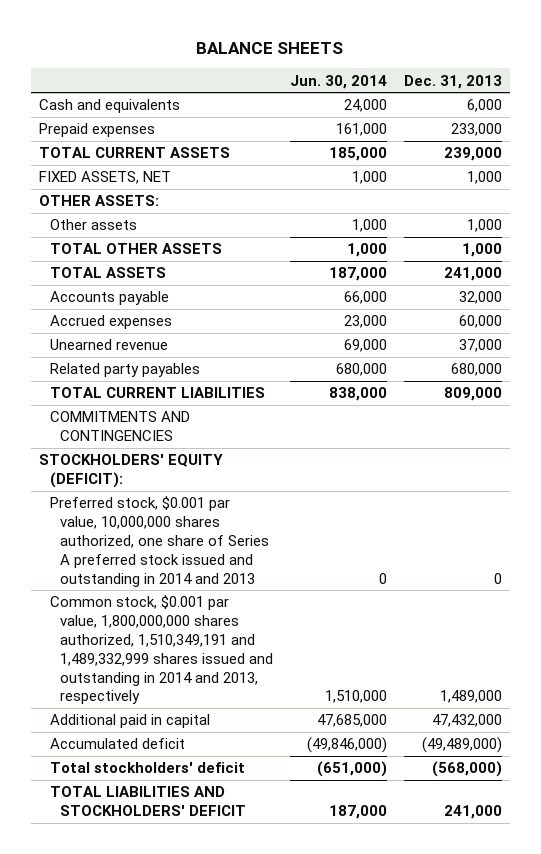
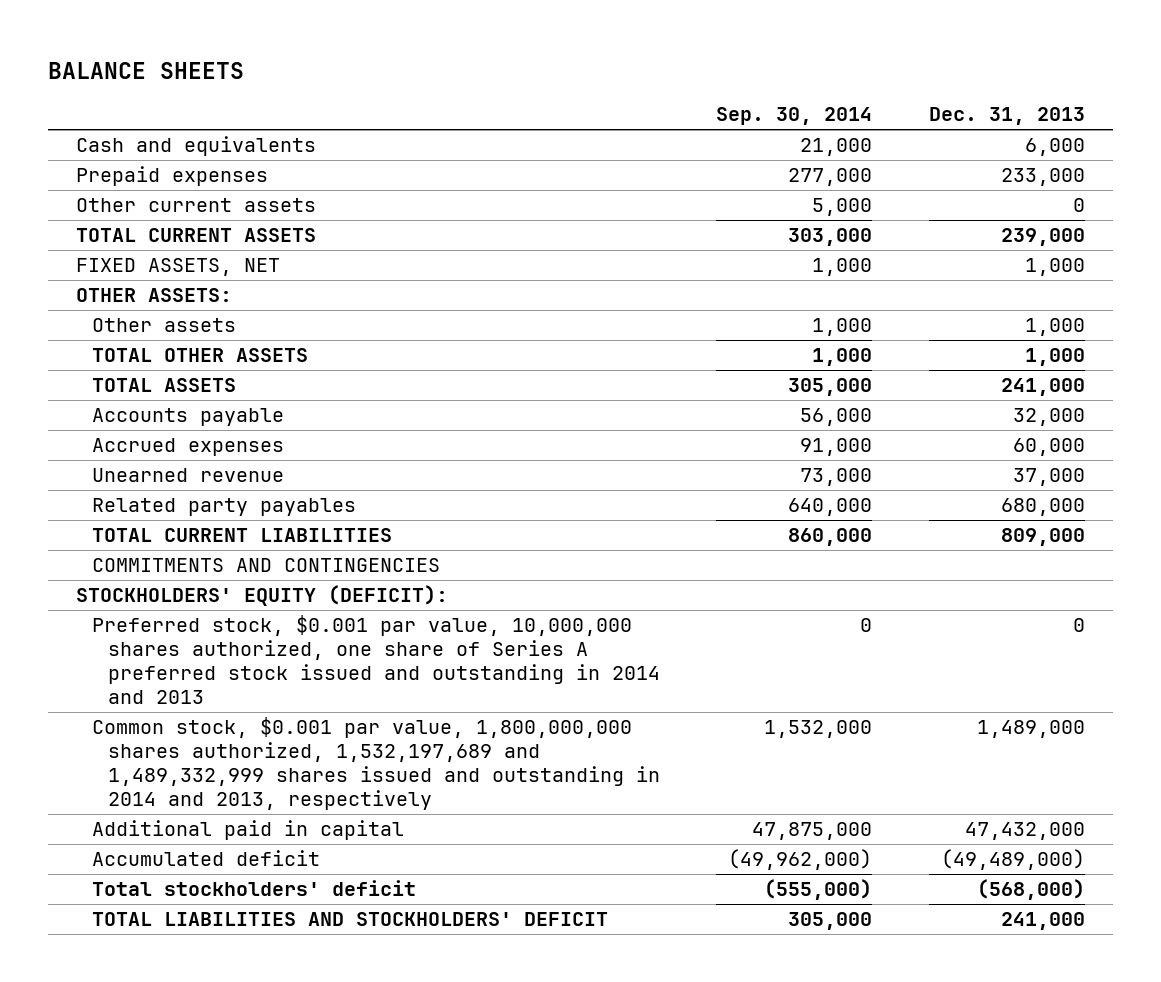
- | Jun. 30, 2014 | Dec. 31, 2013
+ | Sep. 30, 2014 | Dec. 31, 2013
+ Other current assets | 5,000 | 0
- Common stock, $0.001 par value, 1,800,000,000 shares authorized, 1,510,349,191 and 1,489,332,999 shares issued and outstanding in 2014 and 2013, respectively | 1,510,000 | 1,489,000
+ Common stock, $0.001 par value, 1,800,000,000 shares authorized, 1,532,197,689 and 1,489,332,999 shares issued and outstanding in 2014 and 2013, respectively | 1,532,000 | 1,489,000

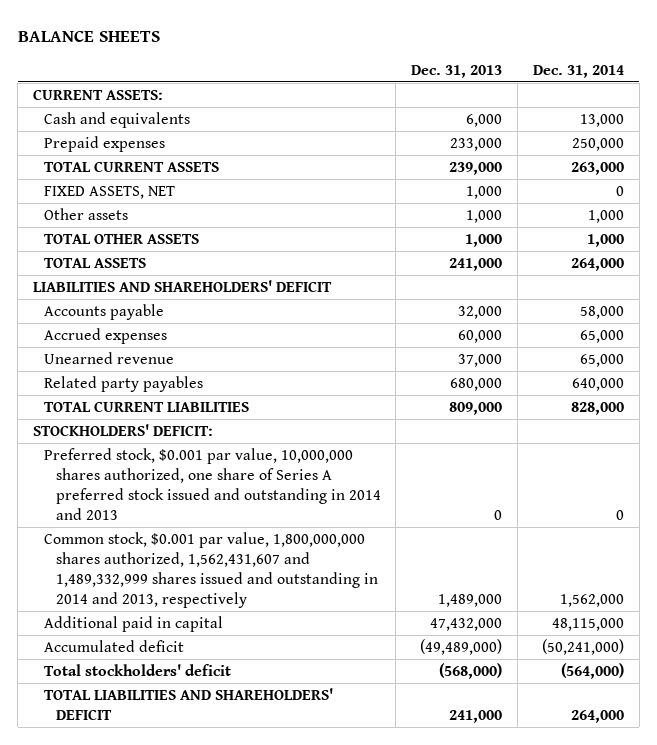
- | Sep. 30, 2014 | Dec. 31, 2013
+ | Dec. 31, 2013 | Dec. 31, 2014
+ CURRENT ASSETS:
- Other current assets | 5,000 | 0
- OTHER ASSETS:
+ LIABILITIES AND SHAREHOLDERS' DEFICIT
- COMMITMENTS AND CONTINGENCIES
- STOCKHOLDERS' EQUITY (DEFICIT):
+ STOCKHOLDERS' DEFICIT:
- Common stock, $0.001 par value, 1,800,000,000 shares authorized, 1,532,197,689 and 1,489,332,999 shares issued and outstanding in 2014 and 2013, respectively | 1,532,000 | 1,489,000
+ Common stock, $0.001 par value, 1,800,000,000 shares authorized, 1,562,431,607 and 1,489,332,999 shares issued and outstanding in 2014 and 2013, respectively | 1,489,000 | 1,562,000
- TOTAL LIABILITIES AND STOCKHOLDERS' DEFICIT | 305,000 | 241,000
+ TOTAL LIABILITIES AND SHAREHOLDERS' DEFICIT | 241,000 | 264,000

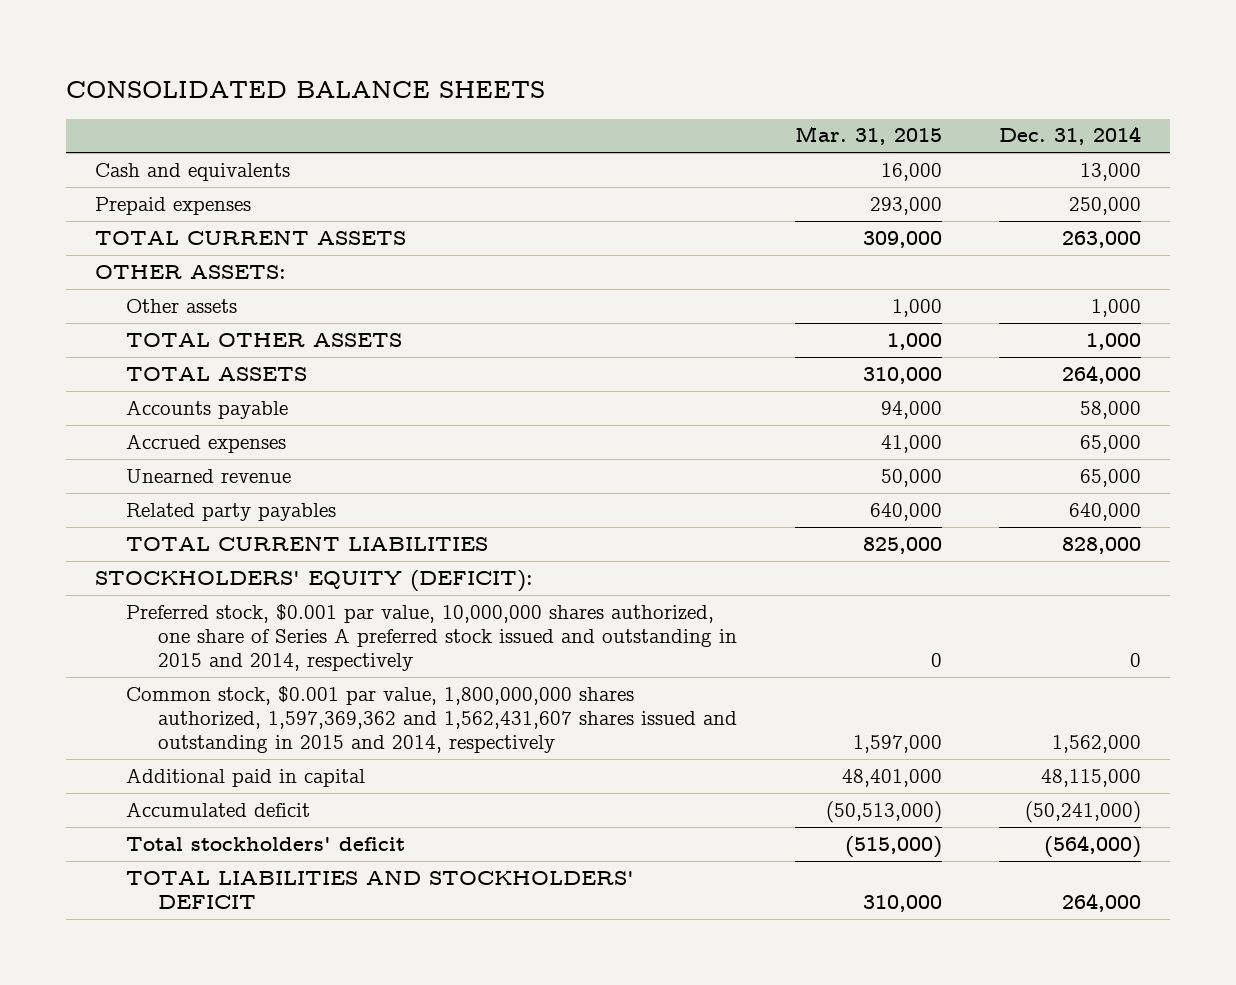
- BALANCE SHEETS
+ CONSOLIDATED BALANCE SHEETS
- | Dec. 31, 2013 | Dec. 31, 2014
+ | Mar. 31, 2015 | Dec. 31, 2014
- CURRENT ASSETS:
- FIXED ASSETS, NET | 1,000 | 0
+ OTHER ASSETS:
- LIABILITIES AND SHAREHOLDERS' DEFICIT
- STOCKHOLDERS' DEFICIT:
- Preferred stock, $0.001 par value, 10,000,000 shares authorized, one share of Series A preferred stock issued and outstanding in 2014 and 2013 | 0 | 0
- Common stock, $0.001 par value, 1,800,000,000 shares authorized, 1,562,431,607 and 1,489,332,999 shares issued and outstanding in 2014 and 2013, respectively | 1,489,000 | 1,562,000
+ STOCKHOLDERS' EQUITY (DEFICIT):
+ Preferred stock, $0.001 par value, 10,000,000 shares authorized, one share of Series A preferred stock issued and outstanding in 2015 and 2014, respectively | 0 | 0
+ Common stock, $0.001 par value, 1,800,000,000 shares authorized, 1,597,369,362 and 1,562,431,607 shares issued and outstanding in 2015 and 2014, respectively | 1,597,000 | 1,562,000
- TOTAL LIABILITIES AND SHAREHOLDERS' DEFICIT | 241,000 | 264,000
+ TOTAL LIABILITIES AND STOCKHOLDERS' DEFICIT | 310,000 | 264,000

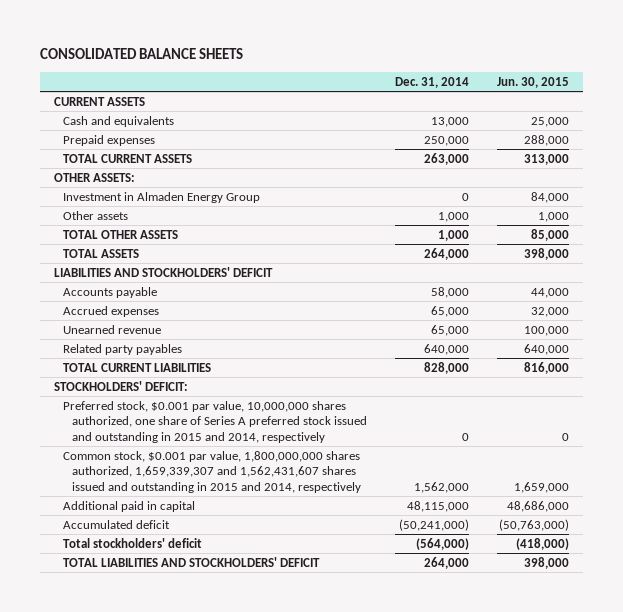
- | Mar. 31, 2015 | Dec. 31, 2014
+ | Dec. 31, 2014 | Jun. 30, 2015
+ CURRENT ASSETS
+ Investment in Almaden Energy Group | 0 | 84,000
+ LIABILITIES AND STOCKHOLDERS' DEFICIT
- STOCKHOLDERS' EQUITY (DEFICIT):
+ STOCKHOLDERS' DEFICIT:
- Common stock, $0.001 par value, 1,800,000,000 shares authorized, 1,597,369,362 and 1,562,431,607 shares issued and outstanding in 2015 and 2014, respectively | 1,597,000 | 1,562,000
+ Common stock, $0.001 par value, 1,800,000,000 shares authorized, 1,659,339,307 and 1,562,431,607 shares issued and outstanding in 2015 and 2014, respectively | 1,562,000 | 1,659,000

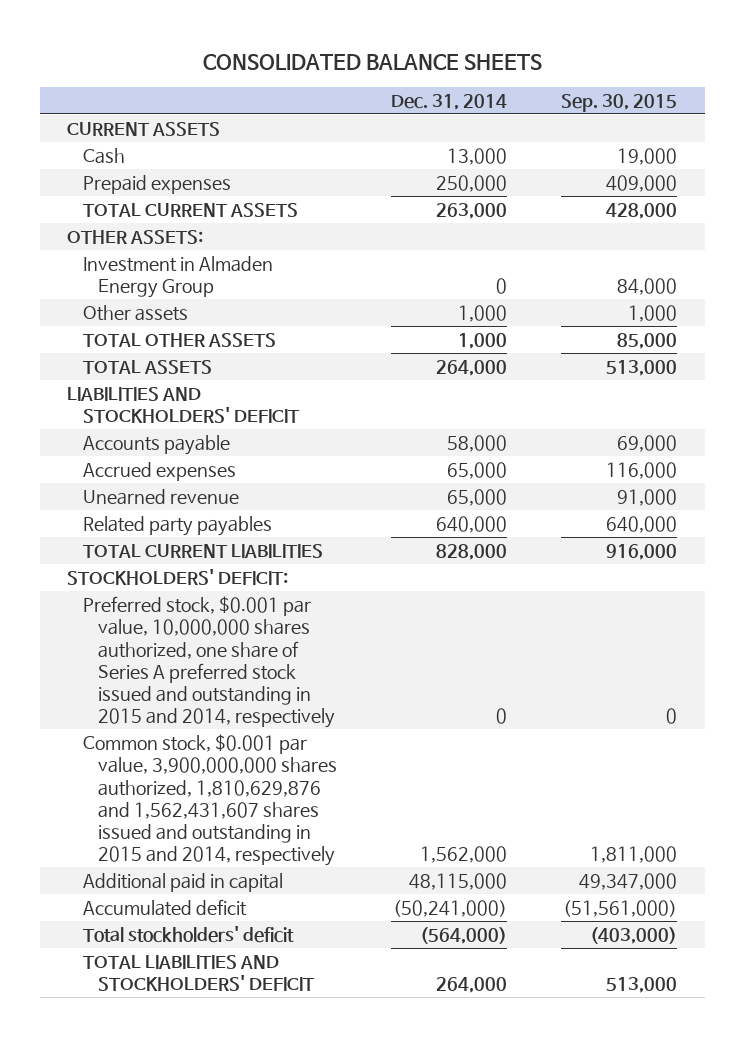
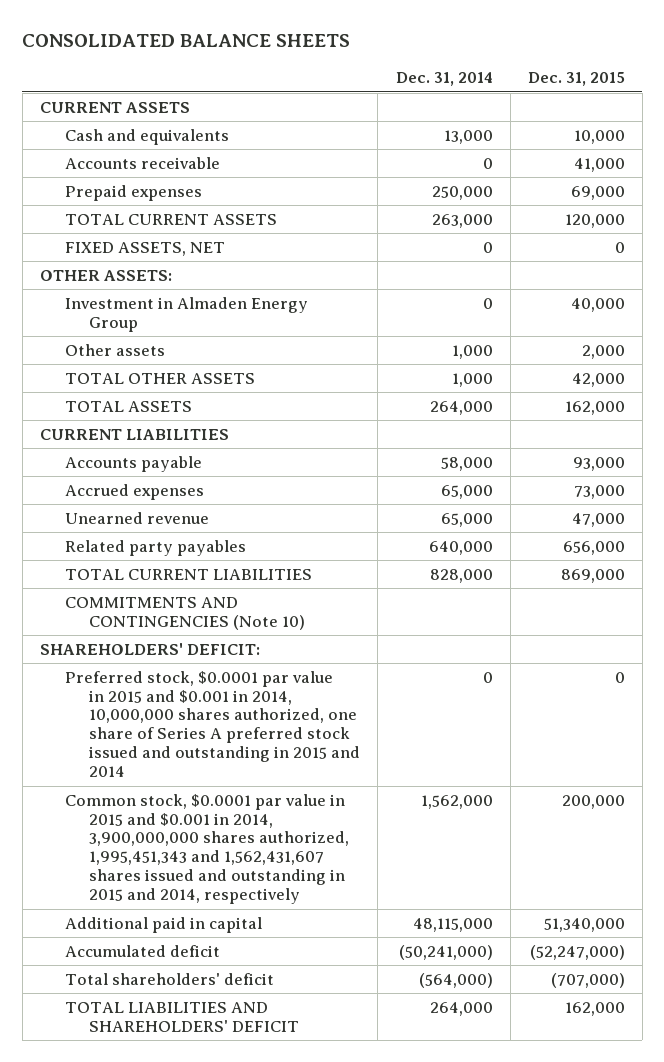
- | Dec. 31, 2014 | Sep. 30, 2015
+ | Dec. 31, 2014 | Dec. 31, 2015
- Cash | 13,000 | 19,000
+ Cash and equivalents | 13,000 | 10,000
+ Accounts receivable | 0 | 41,000
+ FIXED ASSETS, NET | 0 | 0
- LIABILITIES AND STOCKHOLDERS' DEFICIT
+ CURRENT LIABILITIES
- STOCKHOLDERS' DEFICIT:
- Preferred stock, $0.001 par value, 10,000,000 shares authorized, one share of Series A preferred stock issued and outstanding in 2015 and 2014, respectively | 0 | 0
- Common stock, $0.001 par value, 3,900,000,000 shares authorized, 1,810,629,876 and 1,562,431,607 shares issued and outstanding in 2015 and 2014, respectively | 1,562,000 | 1,811,000
+ COMMITMENTS AND CONTINGENCIES (Note 10)
+ SHAREHOLDERS' DEFICIT:
+ Preferred stock, $0.0001 par value in 2015 and $0.001 in 2014, 10,000,000 shares authorized, one share of Series A preferred stock issued and outstanding in 2015 and 2014 | 0 | 0
+ Common stock, $0.0001 par value in 2015 and $0.001 in 2014, 3,900,000,000 shares authorized, 1,995,451,343 and 1,562,431,607 shares issued and outstanding in 2015 and 2014, respectively | 1,562,000 | 200,000
- Total stockholders' deficit | (564,000) | (403,000)
- TOTAL LIABILITIES AND STOCKHOLDERS' DEFICIT | 264,000 | 513,000
+ Total shareholders' deficit | (564,000) | (707,000)
+ TOTAL LIABILITIES AND SHAREHOLDERS' DEFICIT | 264,000 | 162,000

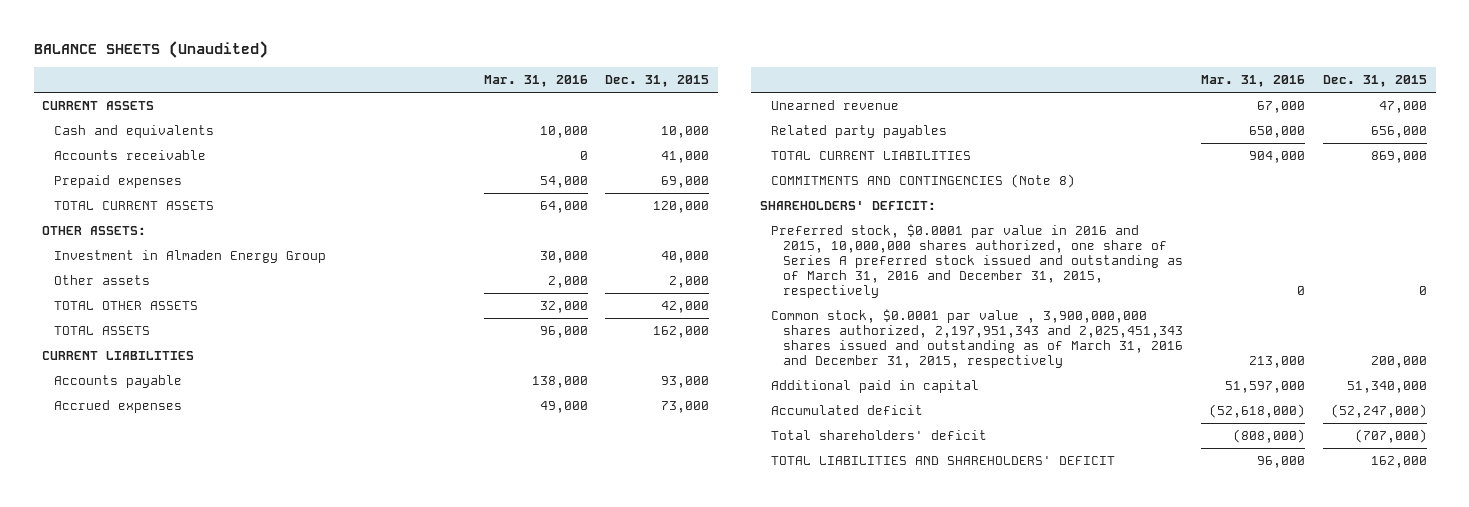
- CONSOLIDATED BALANCE SHEETS
+ BALANCE SHEETS (Unaudited)
- | Dec. 31, 2014 | Dec. 31, 2015
+ | Mar. 31, 2016 | Dec. 31, 2015
- FIXED ASSETS, NET | 0 | 0
- COMMITMENTS AND CONTINGENCIES (Note 10)
+ COMMITMENTS AND CONTINGENCIES (Note 8)
- Preferred stock, $0.0001 par value in 2015 and $0.001 in 2014, 10,000,000 shares authorized, one share of Series A preferred stock issued and outstanding in 2015 and 2014 | 0 | 0
- Common stock, $0.0001 par value in 2015 and $0.001 in 2014, 3,900,000,000 shares authorized, 1,995,451,343 and 1,562,431,607 shares issued and outstanding in 2015 and 2014, respectively | 1,562,000 | 200,000
+ Preferred stock, $0.0001 par value in 2016 and 2015, 10,000,000 shares authorized, one share of Series A preferred stock issued and outstanding as of March 31, 2016 and December 31, 2015, respectively | 0 | 0
+ Common stock, $0.0001 par value , 3,900,000,000 shares authorized, 2,197,951,343 and 2,025,451,343 shares issued and outstanding as of March 31, 2016 and December 31, 2015, respectively | 213,000 | 200,000

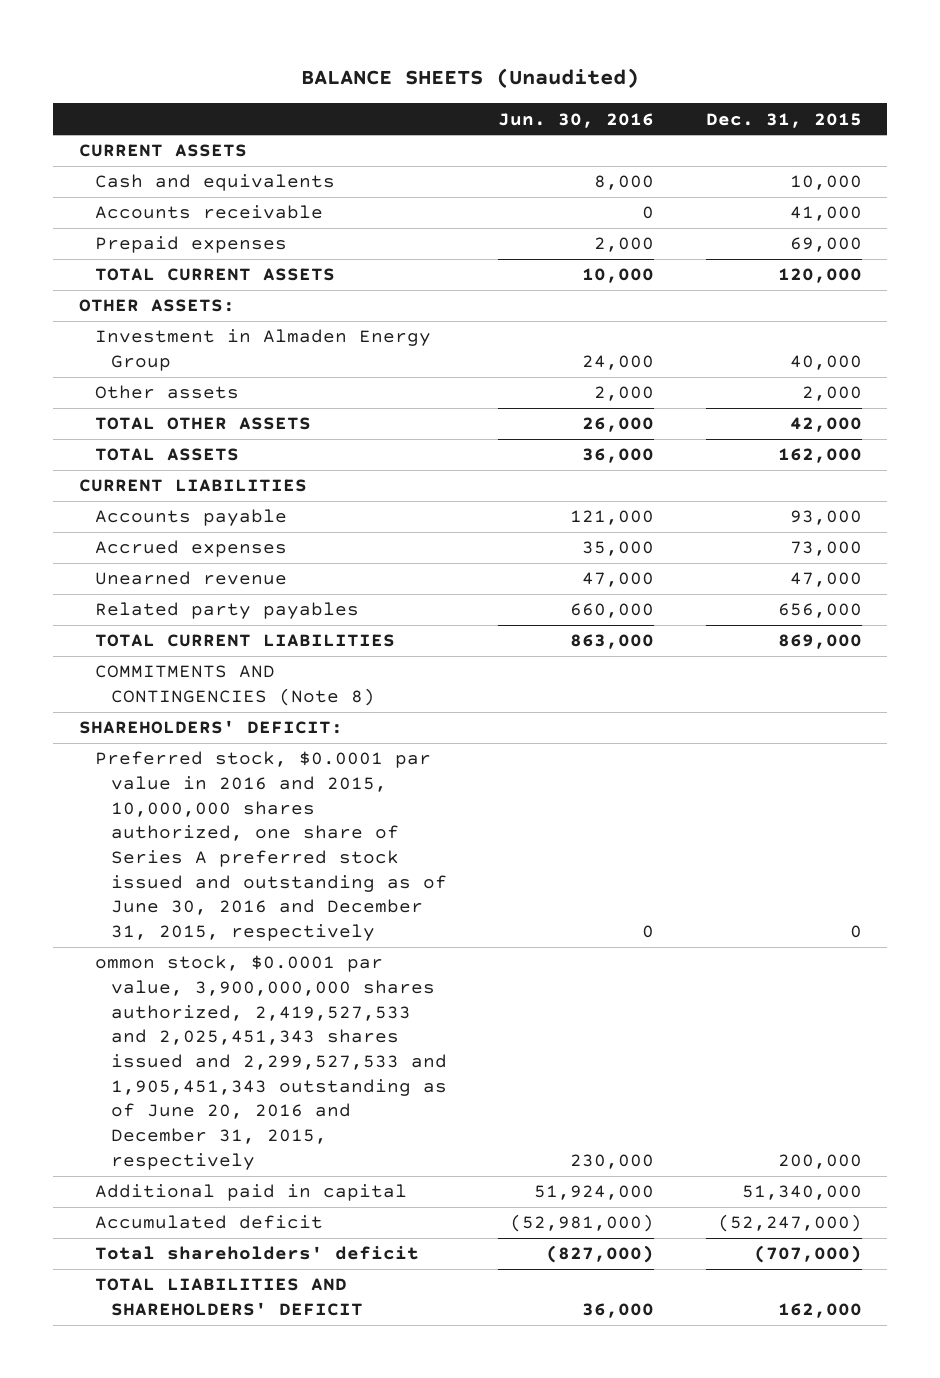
- | Mar. 31, 2016 | Dec. 31, 2015
+ | Jun. 30, 2016 | Dec. 31, 2015
- Preferred stock, $0.0001 par value in 2016 and 2015, 10,000,000 shares authorized, one share of Series A preferred stock issued and outstanding as of March 31, 2016 and December 31, 2015, respectively | 0 | 0
- Common stock, $0.0001 par value , 3,900,000,000 shares authorized, 2,197,951,343 and 2,025,451,343 shares issued and outstanding as of March 31, 2016 and December 31, 2015, respectively | 213,000 | 200,000
+ Preferred stock, $0.0001 par value in 2016 and 2015, 10,000,000 shares authorized, one share of Series A preferred stock issued and outstanding as of June 30, 2016 and December 31, 2015, respectively | 0 | 0
+ ommon stock, $0.0001 par value, 3,900,000,000 shares authorized, 2,419,527,533 and 2,025,451,343 shares issued and 2,299,527,533 and 1,905,451,343 outstanding as of June 20, 2016 and December 31, 2015, respectively | 230,000 | 200,000

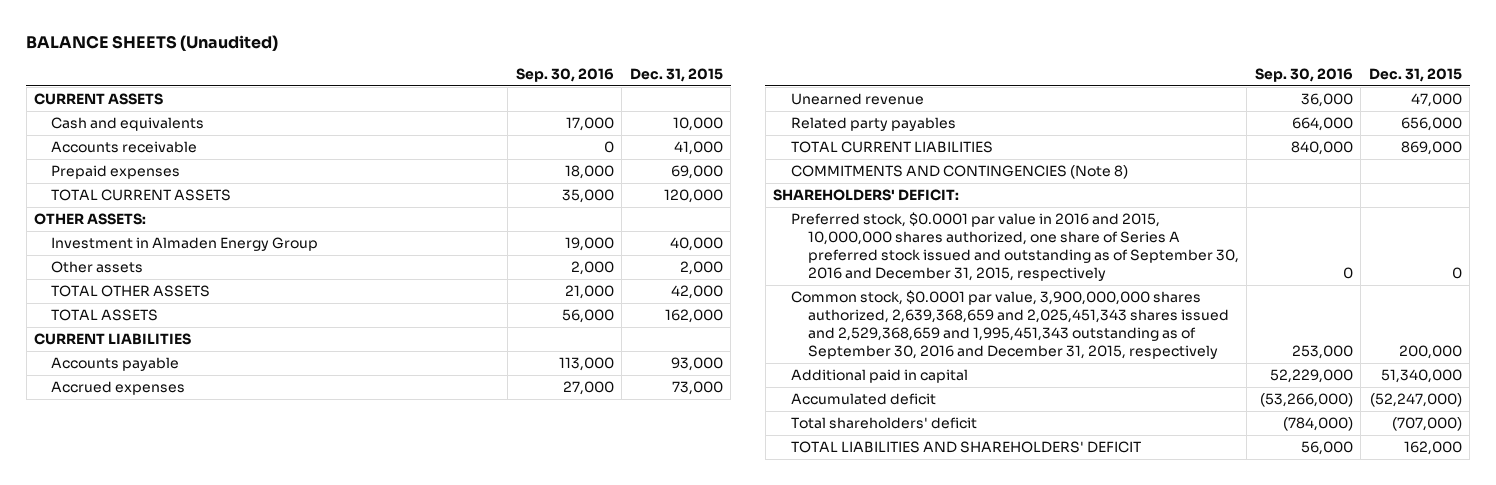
- | Jun. 30, 2016 | Dec. 31, 2015
+ | Sep. 30, 2016 | Dec. 31, 2015
- Preferred stock, $0.0001 par value in 2016 and 2015, 10,000,000 shares authorized, one share of Series A preferred stock issued and outstanding as of June 30, 2016 and December 31, 2015, respectively | 0 | 0
- ommon stock, $0.0001 par value, 3,900,000,000 shares authorized, 2,419,527,533 and 2,025,451,343 shares issued and 2,299,527,533 and 1,905,451,343 outstanding as of June 20, 2016 and December 31, 2015, respectively | 230,000 | 200,000
+ Preferred stock, $0.0001 par value in 2016 and 2015, 10,000,000 shares authorized, one share of Series A preferred stock issued and outstanding as of September 30, 2016 and December 31, 2015, respectively | 0 | 0
+ Common stock, $0.0001 par value, 3,900,000,000 shares authorized, 2,639,368,659 and 2,025,451,343 shares issued and 2,529,368,659 and 1,995,451,343 outstanding as of September 30, 2016 and December 31, 2015, respectively | 253,000 | 200,000

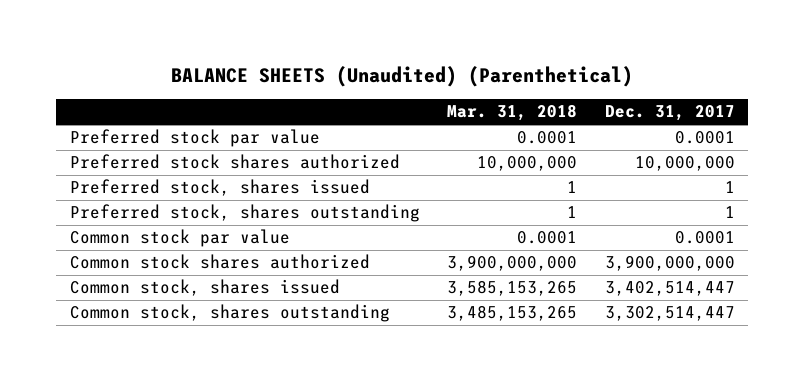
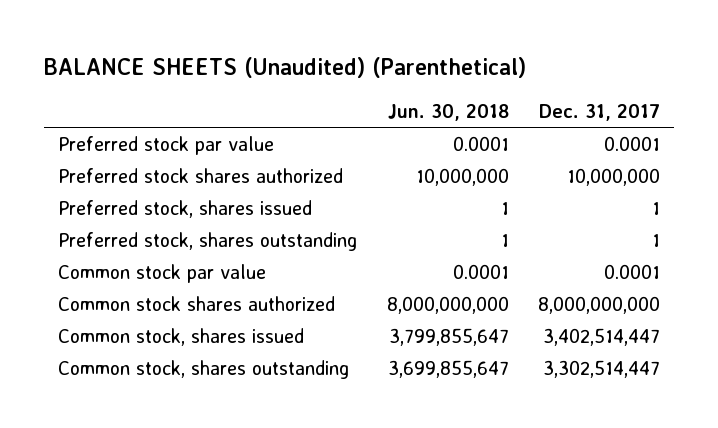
- | Mar. 31, 2018 | Dec. 31, 2017
+ | Jun. 30, 2018 | Dec. 31, 2017
- Common stock shares authorized | 3,900,000,000 | 3,900,000,000
+ Common stock shares authorized | 8,000,000,000 | 8,000,000,000

